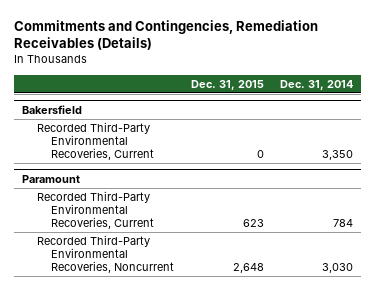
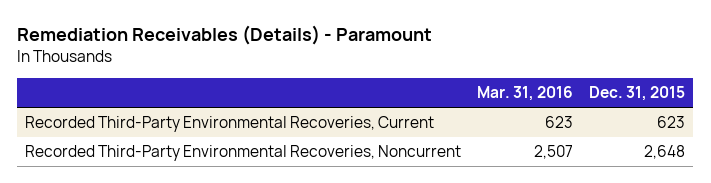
- Commitments and Contingencies, Remediation Receivables (Details)
+ Remediation Receivables (Details) - Paramount
- | Dec. 31, 2015 | Dec. 31, 2014
+ | Mar. 31, 2016 | Dec. 31, 2015
- Bakersfield
- Recorded Third-Party Environmental Recoveries, Current | 0 | 3,350
- Paramount

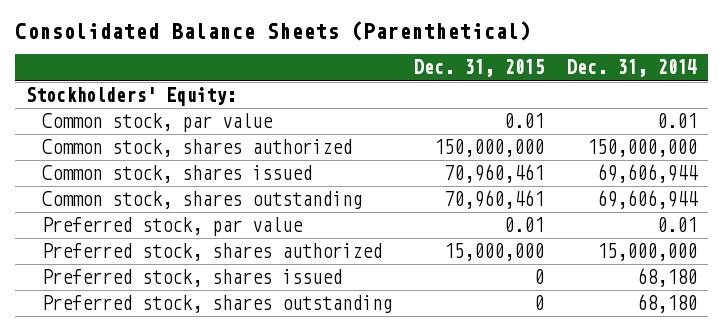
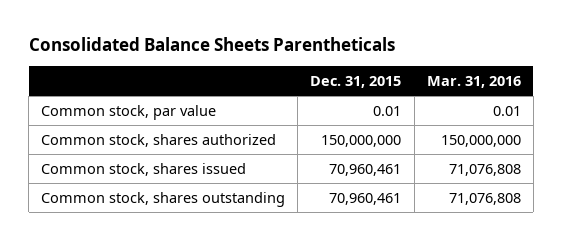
- Consolidated Balance Sheets (Parenthetical)
+ Consolidated Balance Sheets Parentheticals
- | Dec. 31, 2015 | Dec. 31, 2014
+ | Dec. 31, 2015 | Mar. 31, 2016
- Stockholders' Equity:
- Preferred stock, par value | 0.01 | 0.01
- Preferred stock, shares authorized | 15,000,000 | 15,000,000
- Preferred stock, shares issued | 0 | 68,180
- Preferred stock, shares outstanding | 0 | 68,180

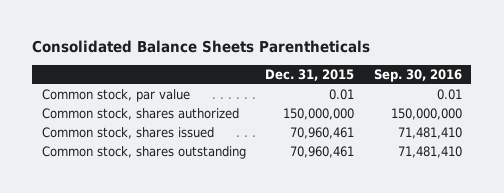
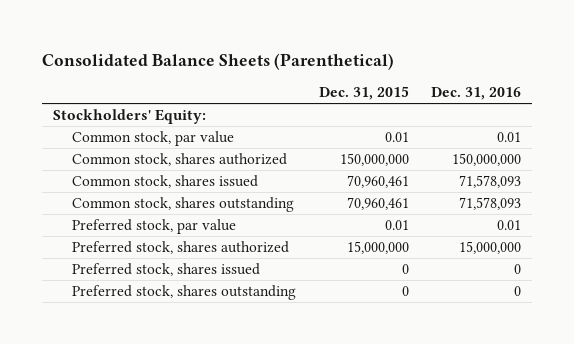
- Consolidated Balance Sheets Parentheticals
+ Consolidated Balance Sheets (Parenthetical)
- | Dec. 31, 2015 | Sep. 30, 2016
+ | Dec. 31, 2015 | Dec. 31, 2016
+ Stockholders' Equity:
+ Preferred stock, par value | 0.01 | 0.01
+ Preferred stock, shares authorized | 15,000,000 | 15,000,000
+ Preferred stock, shares issued | 0 | 0
+ Preferred stock, shares outstanding | 0 | 0

